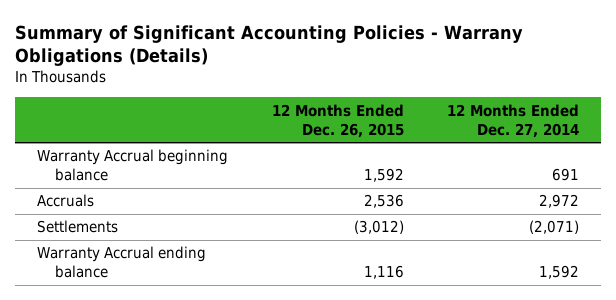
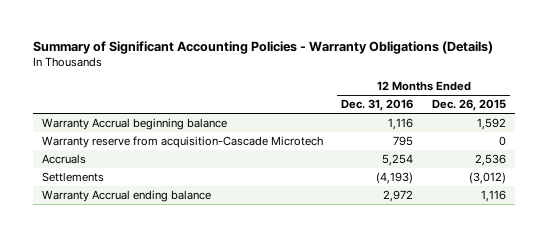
- Summary of Significant Accounting Policies - Warrany Obligations (Details)
+ Summary of Significant Accounting Policies - Warranty Obligations (Details)
- | 12 Months Ended Dec. 26, 2015 | 12 Months Ended Dec. 27, 2014
+ | 12 Months Ended Dec. 31, 2016 | 12 Months Ended Dec. 26, 2015
+ Warranty reserve from acquisition-Cascade Microtech | 795 | 0

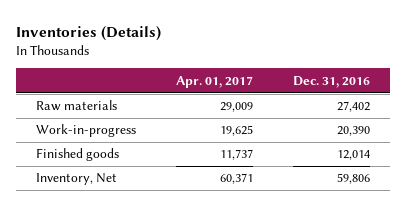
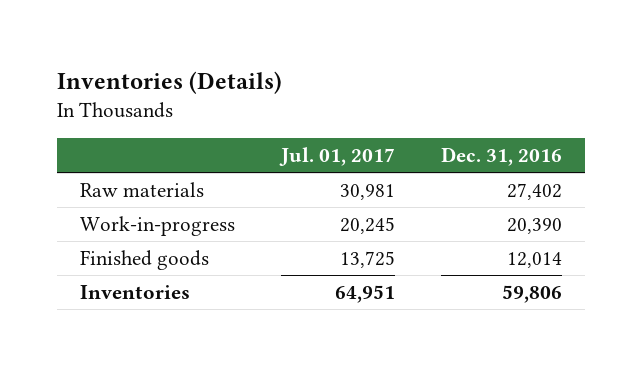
- | Apr. 01, 2017 | Dec. 31, 2016
+ | Jul. 01, 2017 | Dec. 31, 2016
- Inventory, Net | 60,371 | 59,806
+ Inventories | 64,951 | 59,806

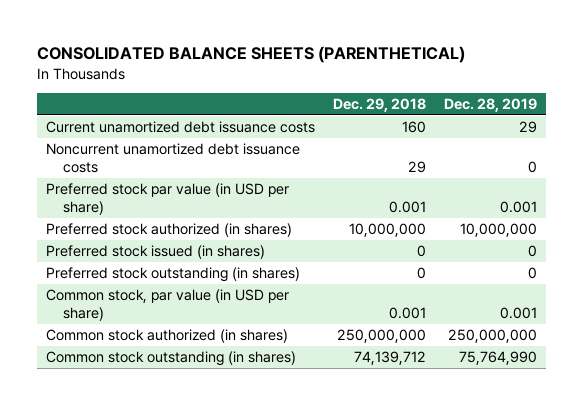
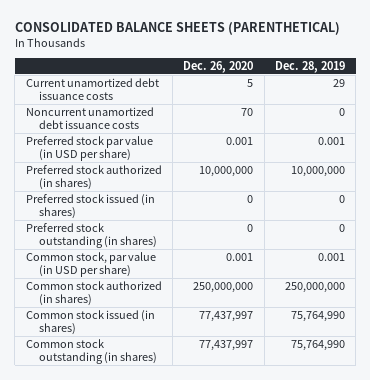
- | Dec. 29, 2018 | Dec. 28, 2019
+ | Dec. 26, 2020 | Dec. 28, 2019
+ Common stock issued (in shares) | 77,437,997 | 75,764,990

